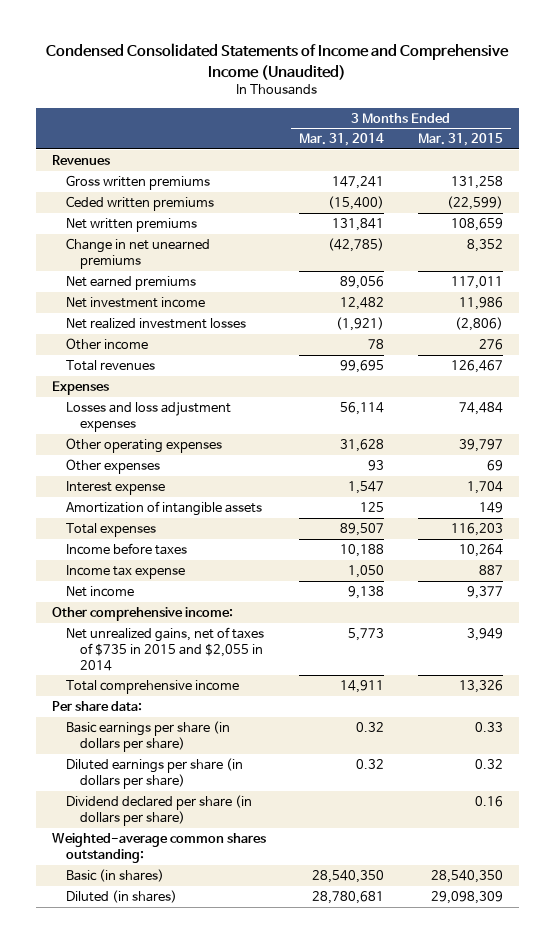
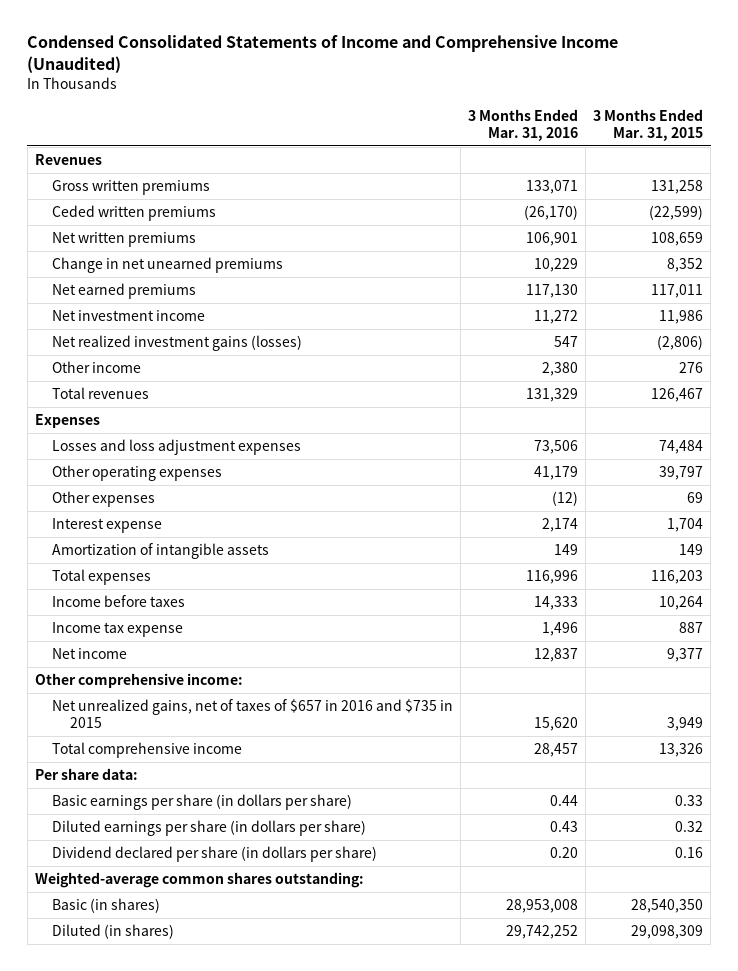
- | 3 Months Ended Mar. 31, 2014 | 3 Months Ended Mar. 31, 2015
+ | 3 Months Ended Mar. 31, 2016 | 3 Months Ended Mar. 31, 2015
- Net realized investment losses | (1,921) | (2,806)
+ Net realized investment gains (losses) | 547 | (2,806)
- Net unrealized gains, net of taxes of $735 in 2015 and $2,055 in 2014 | 5,773 | 3,949
+ Net unrealized gains, net of taxes of $657 in 2016 and $735 in 2015 | 15,620 | 3,949

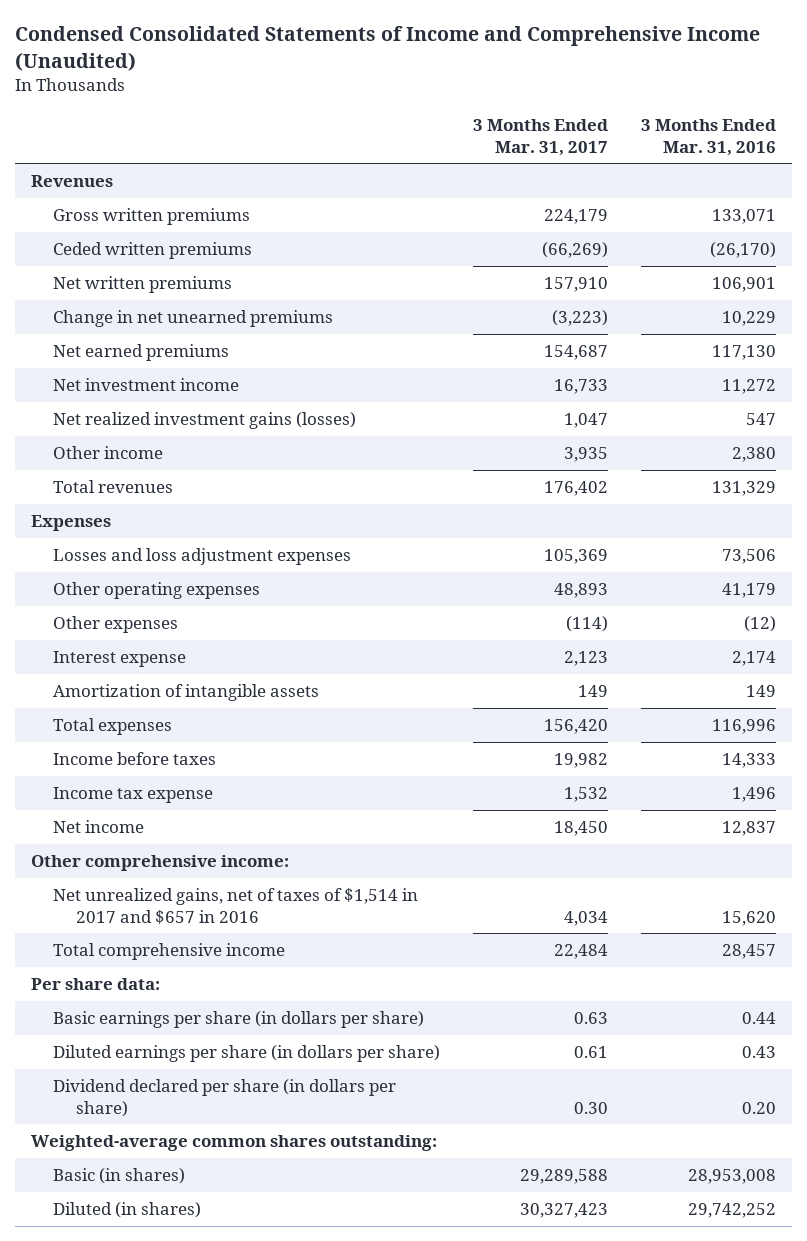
- | 3 Months Ended Mar. 31, 2016 | 3 Months Ended Mar. 31, 2015
+ | 3 Months Ended Mar. 31, 2017 | 3 Months Ended Mar. 31, 2016
- Net unrealized gains, net of taxes of $657 in 2016 and $735 in 2015 | 15,620 | 3,949
+ Net unrealized gains, net of taxes of $1,514 in 2017 and $657 in 2016 | 4,034 | 15,620

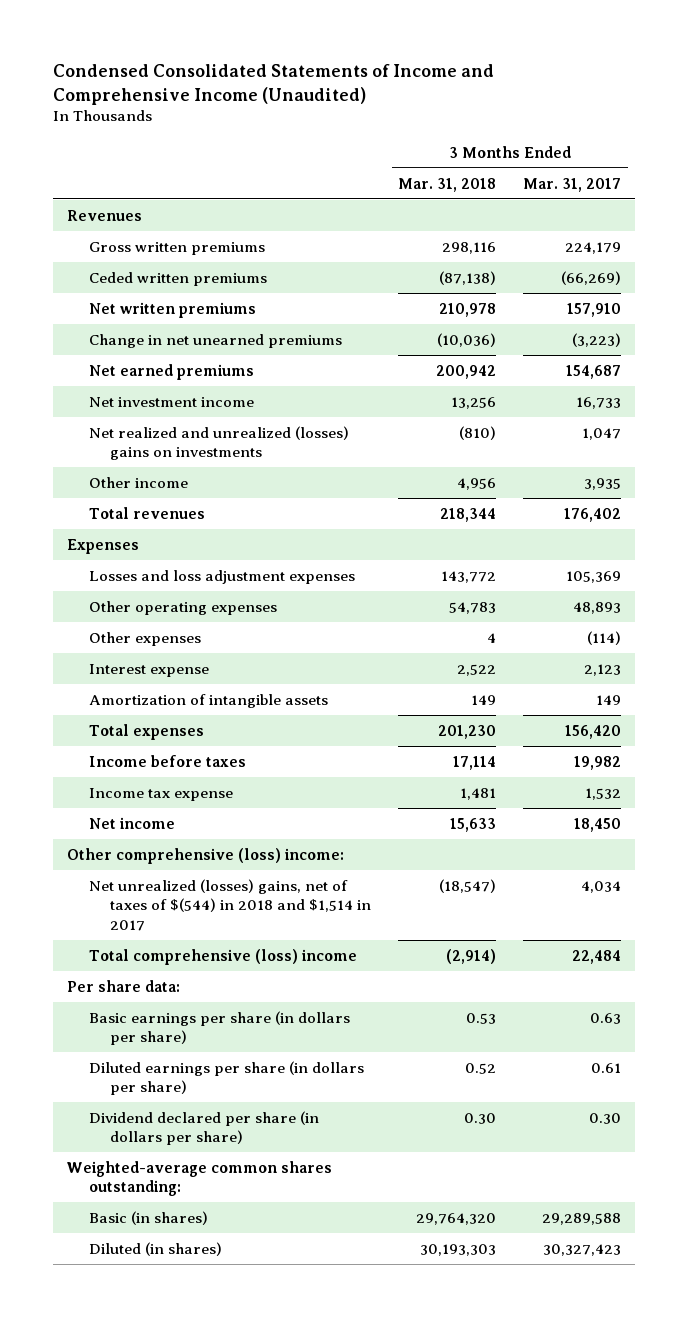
- | 3 Months Ended Mar. 31, 2017 | 3 Months Ended Mar. 31, 2016
+ | 3 Months Ended Mar. 31, 2018 | 3 Months Ended Mar. 31, 2017
- Net realized investment gains (losses) | 1,047 | 547
+ Net realized and unrealized (losses) gains on investments | (810) | 1,047
- Other comprehensive income:
- Net unrealized gains, net of taxes of $1,514 in 2017 and $657 in 2016 | 4,034 | 15,620
- Total comprehensive income | 22,484 | 28,457
+ Other comprehensive (loss) income:
+ Net unrealized (losses) gains, net of taxes of $(544) in 2018 and $1,514 in 2017 | (18,547) | 4,034
+ Total comprehensive (loss) income | (2,914) | 22,484

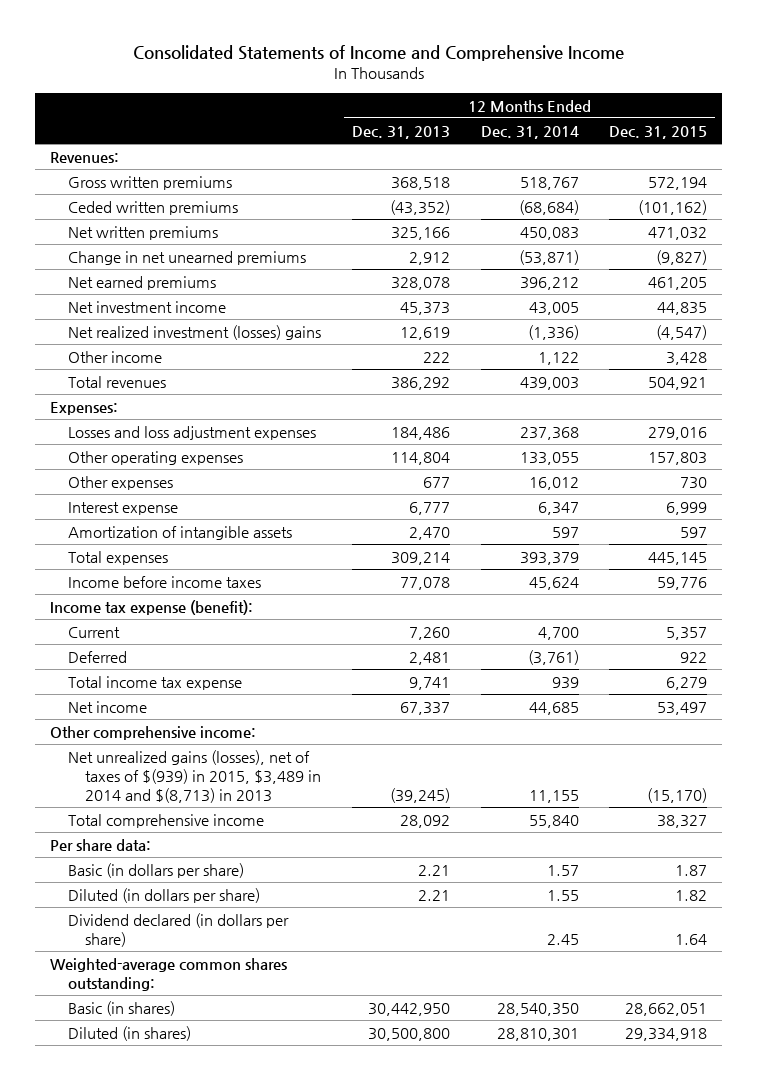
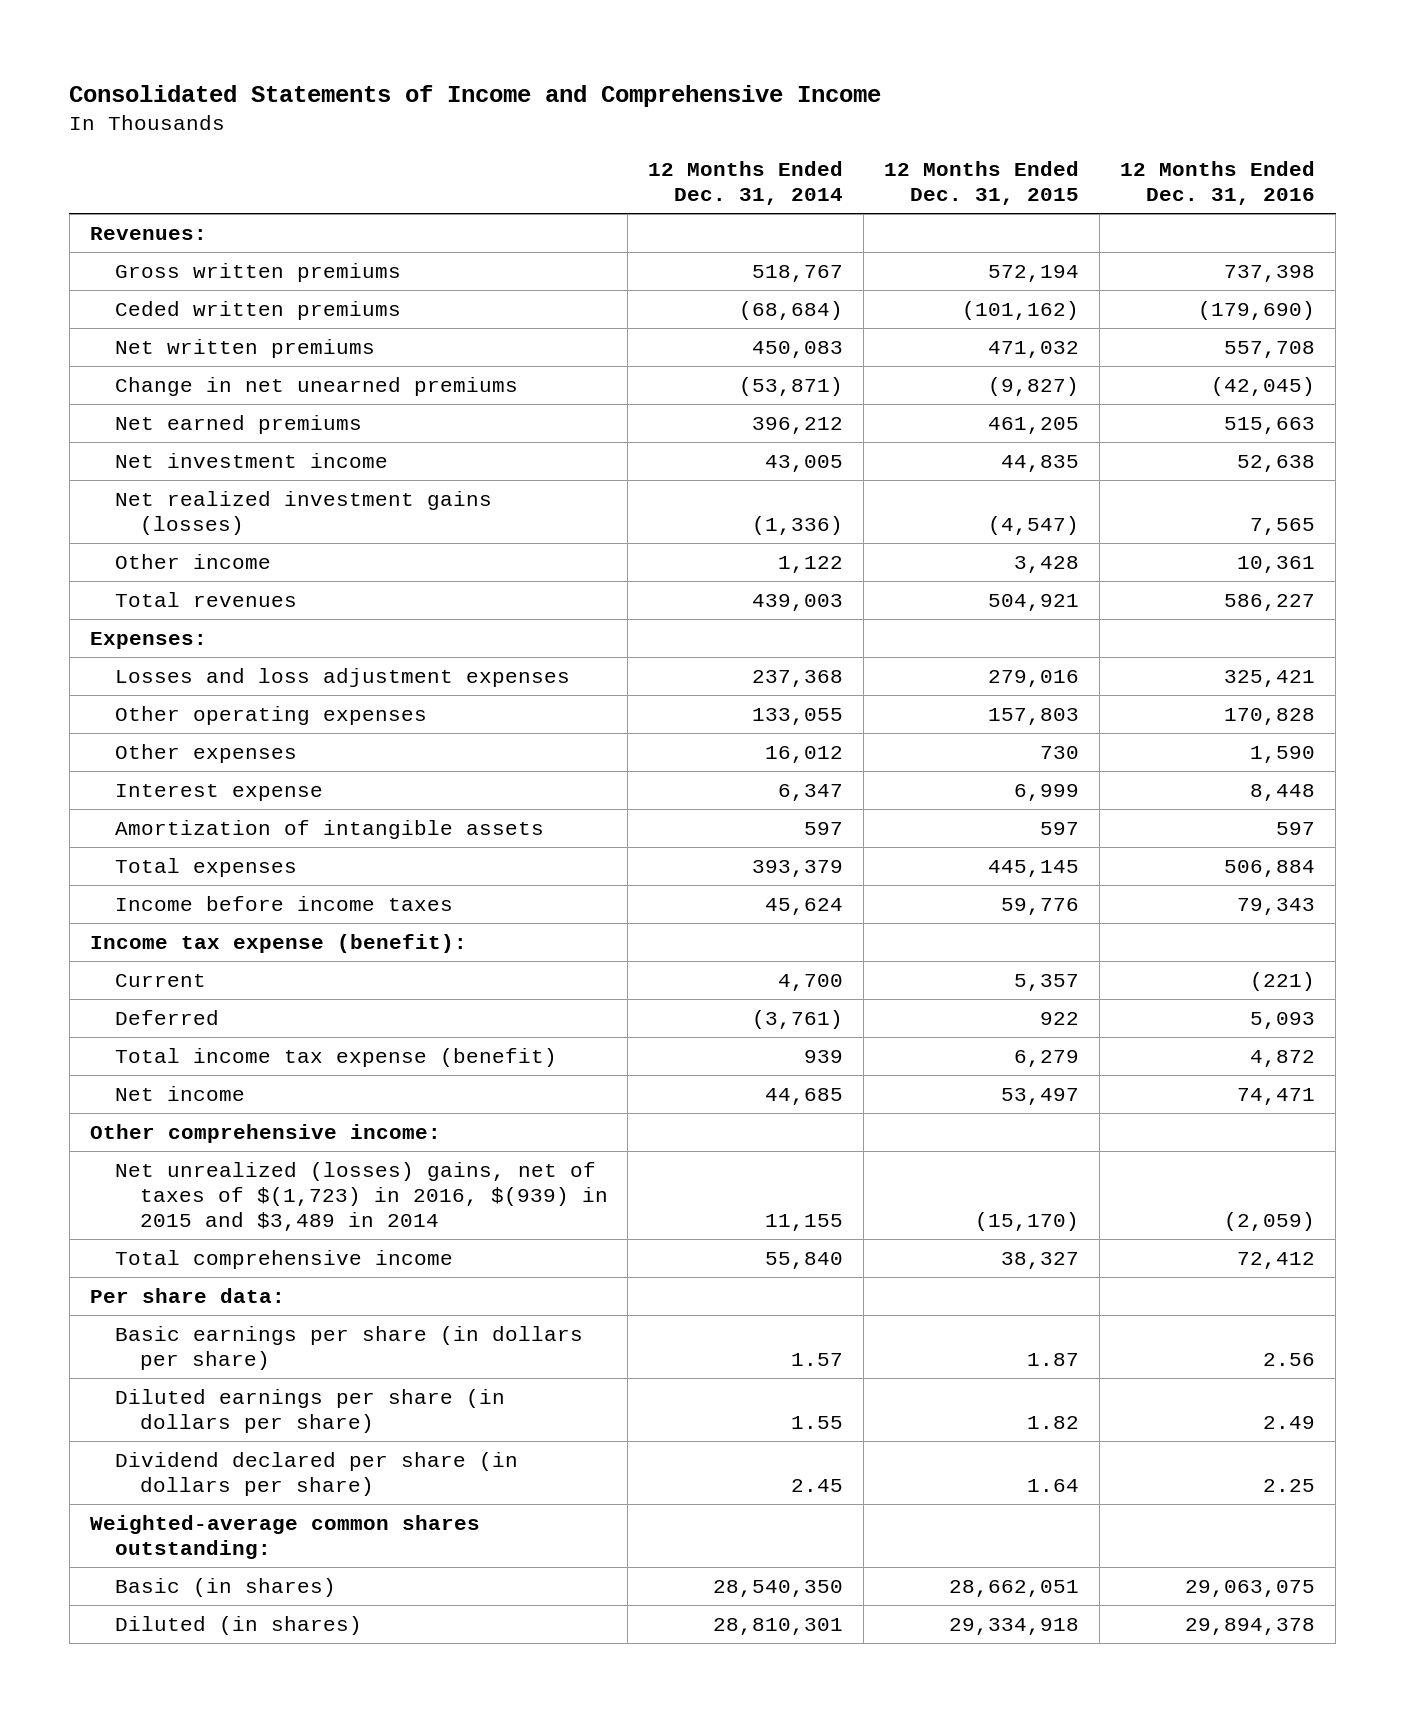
- | 12 Months Ended Dec. 31, 2013 | 12 Months Ended Dec. 31, 2014 | 12 Months Ended Dec. 31, 2015
+ | 12 Months Ended Dec. 31, 2014 | 12 Months Ended Dec. 31, 2015 | 12 Months Ended Dec. 31, 2016
- Net realized investment (losses) gains | 12,619 | (1,336) | (4,547)
+ Net realized investment gains (losses) | (1,336) | (4,547) | 7,565
- Total income tax expense | 9,741 | 939 | 6,279
+ Total income tax expense (benefit) | 939 | 6,279 | 4,872
- Net unrealized gains (losses), net of taxes of $(939) in 2015, $3,489 in 2014 and $(8,713) in 2013 | (39,245) | 11,155 | (15,170)
+ Net unrealized (losses) gains, net of taxes of $(1,723) in 2016, $(939) in 2015 and $3,489 in 2014 | 11,155 | (15,170) | (2,059)
- Basic (in dollars per share) | 2.21 | 1.57 | 1.87
- Diluted (in dollars per share) | 2.21 | 1.55 | 1.82
- Dividend declared (in dollars per share) | | 2.45 | 1.64
+ Basic earnings per share (in dollars per share) | 1.57 | 1.87 | 2.56
+ Diluted earnings per share (in dollars per share) | 1.55 | 1.82 | 2.49
+ Dividend declared per share (in dollars per share) | 2.45 | 1.64 | 2.25

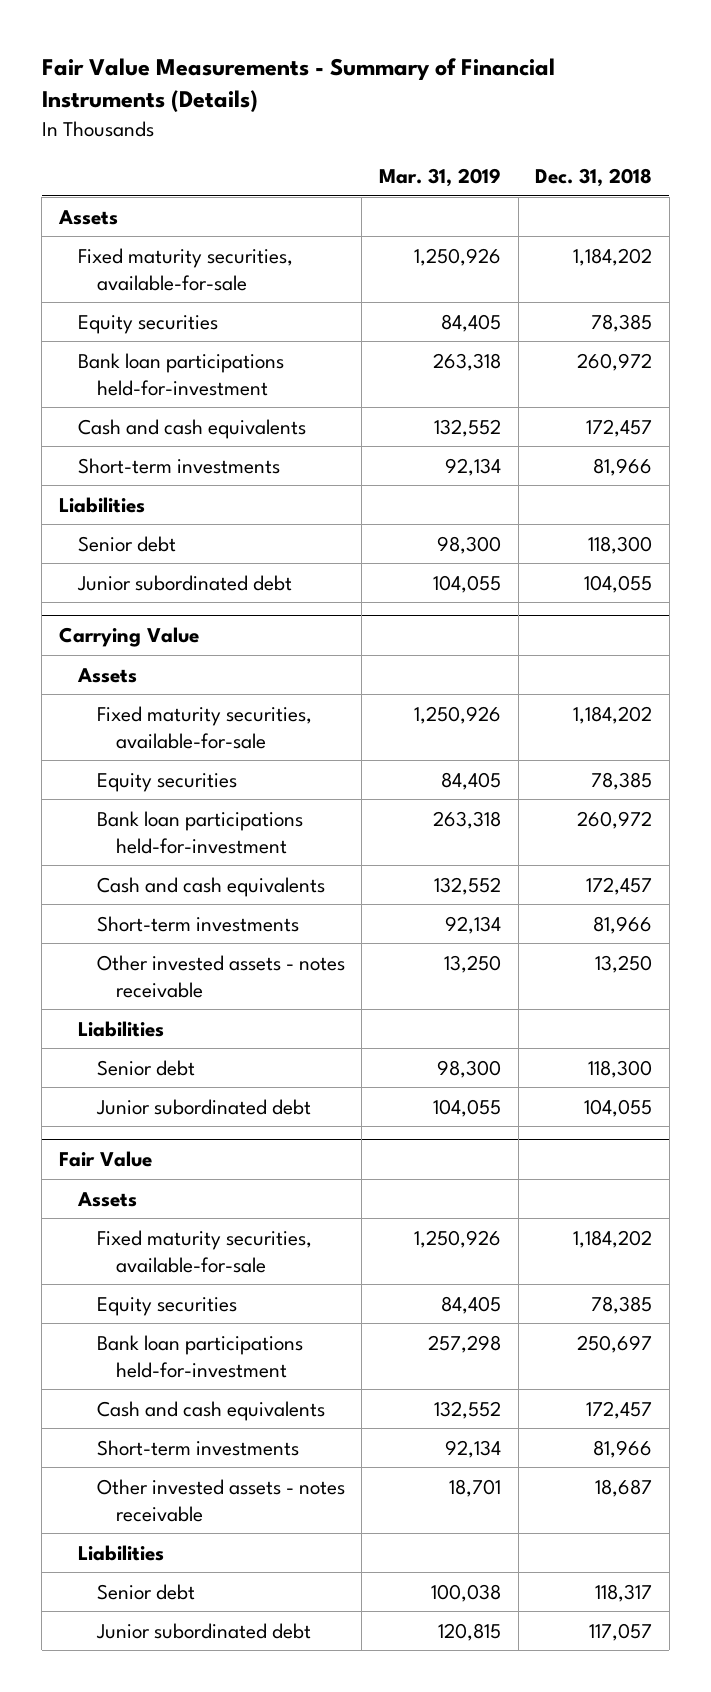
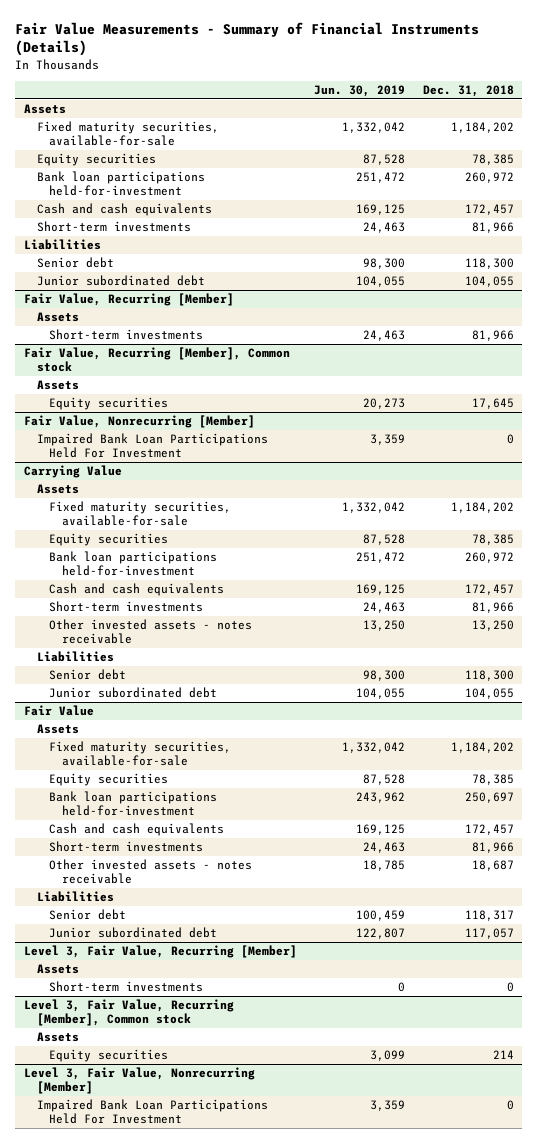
- | Mar. 31, 2019 | Dec. 31, 2018
+ | Jun. 30, 2019 | Dec. 31, 2018
+ Fair Value, Recurring [Member]
+ Assets
+ Short-term investments | 24,463 | 81,966
+ Fair Value, Recurring [Member], Common stock
+ Assets
+ Equity securities | 20,273 | 17,645
+ Fair Value, Nonrecurring [Member]
+ Impaired Bank Loan Participations Held For Investment | 3,359 | 0
+ Level 3, Fair Value, Recurring [Member]
+ Assets
+ Short-term investments | 0 | 0
+ Level 3, Fair Value, Recurring [Member], Common stock
+ Assets
+ Equity securities | 3,099 | 214
+ Level 3, Fair Value, Nonrecurring [Member]
+ Impaired Bank Loan Participations Held For Investment | 3,359 | 0

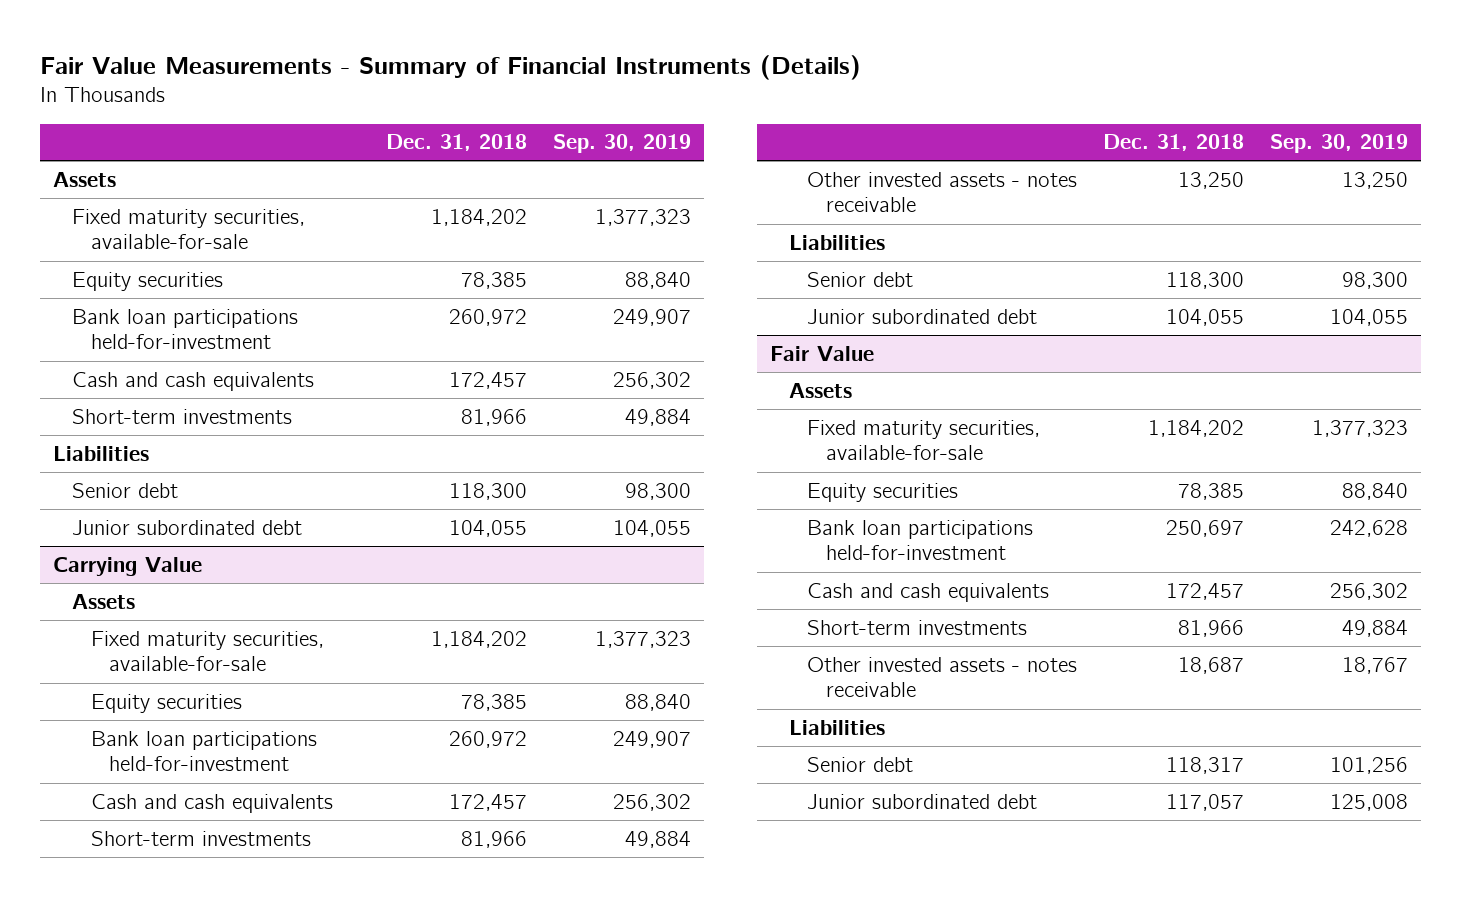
- | Jun. 30, 2019 | Dec. 31, 2018
+ | Dec. 31, 2018 | Sep. 30, 2019
- Fair Value, Recurring [Member]
- Assets
- Short-term investments | 24,463 | 81,966
- Fair Value, Recurring [Member], Common stock
- Assets
- Equity securities | 20,273 | 17,645
- Fair Value, Nonrecurring [Member]
- Impaired Bank Loan Participations Held For Investment | 3,359 | 0
- Level 3, Fair Value, Recurring [Member]
- Assets
- Short-term investments | 0 | 0
- Level 3, Fair Value, Recurring [Member], Common stock
- Assets
- Equity securities | 3,099 | 214
- Level 3, Fair Value, Nonrecurring [Member]
- Impaired Bank Loan Participations Held For Investment | 3,359 | 0

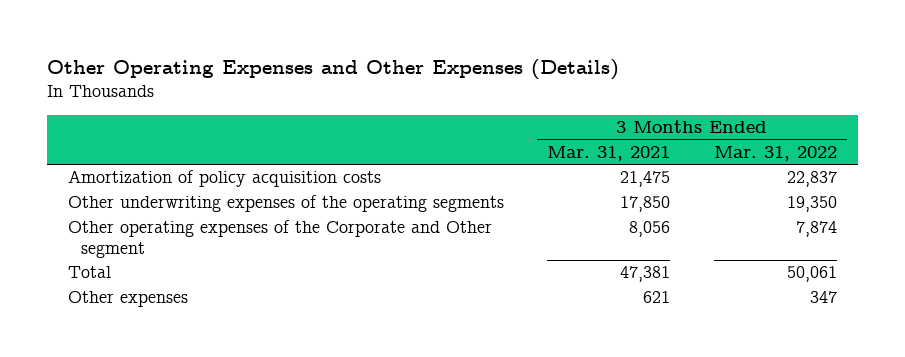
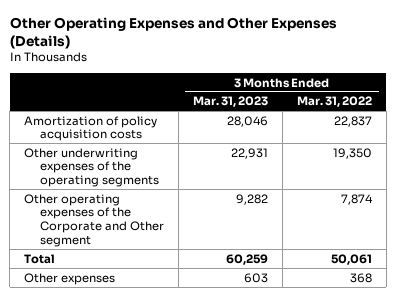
- | 3 Months Ended Mar. 31, 2021 | 3 Months Ended Mar. 31, 2022
+ | 3 Months Ended Mar. 31, 2023 | 3 Months Ended Mar. 31, 2022
- Other expenses | 621 | 347
+ Other expenses | 603 | 368

